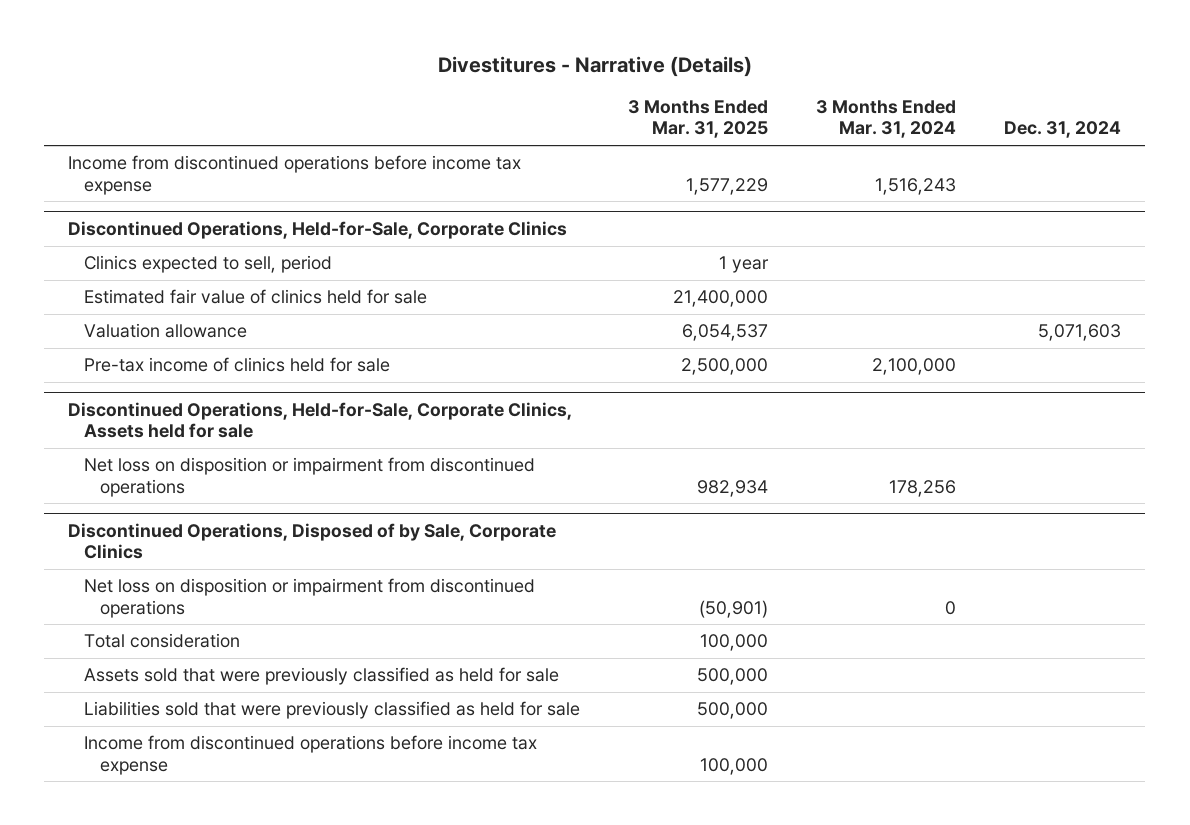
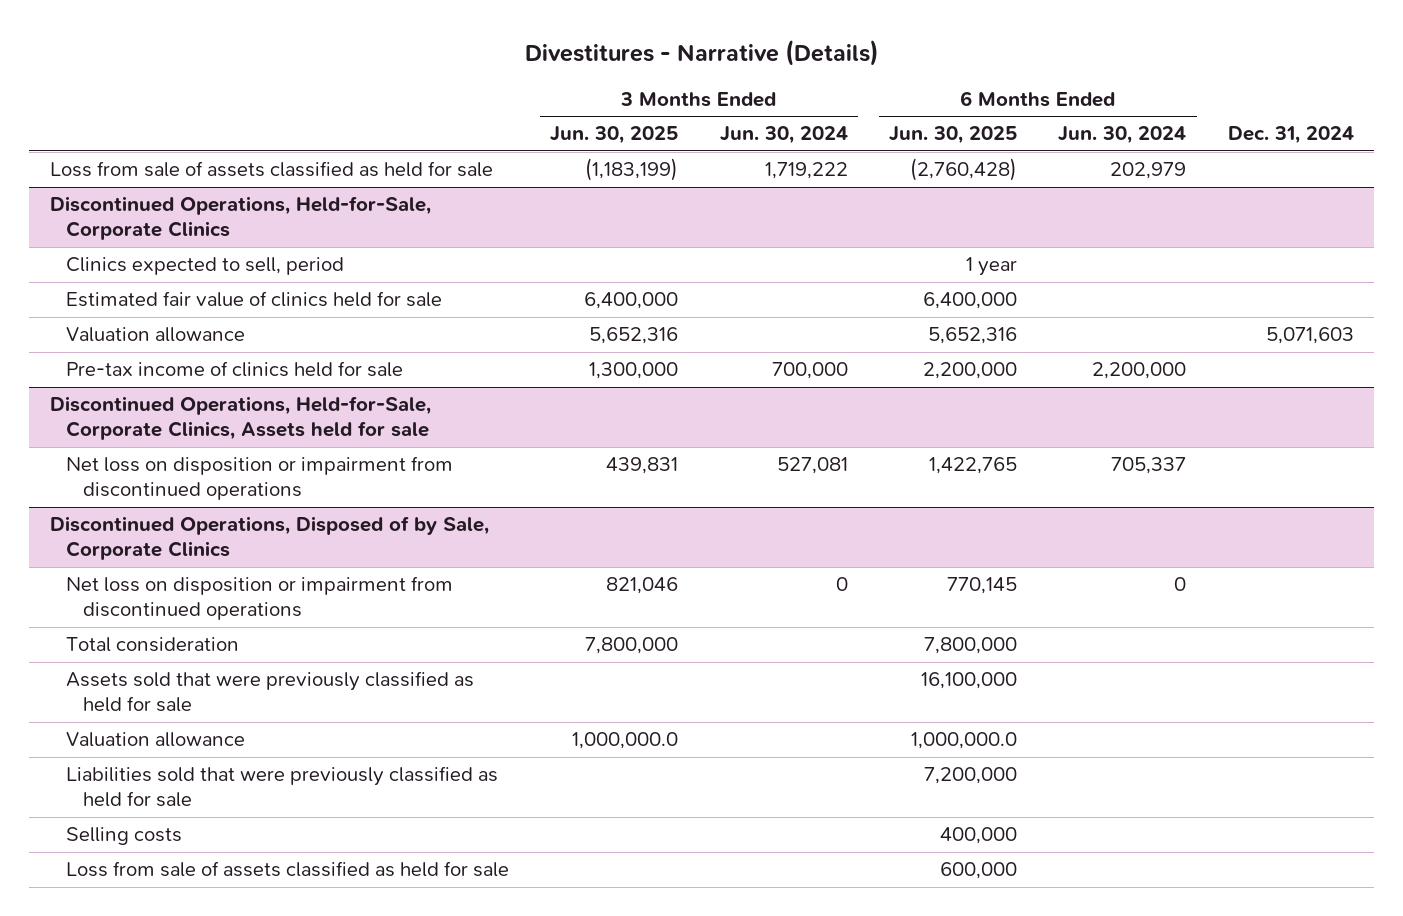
- | 3 Months Ended Mar. 31, 2025 | 3 Months Ended Mar. 31, 2024 | Dec. 31, 2024
+ | 3 Months Ended Jun. 30, 2025 | 3 Months Ended Jun. 30, 2024 | 6 Months Ended Jun. 30, 2025 | 6 Months Ended Jun. 30, 2024 | Dec. 31, 2024
- Income from discontinued operations before income tax expense | 1,577,229 | 1,516,243 |
+ Loss from sale of assets classified as held for sale | (1,183,199) | 1,719,222 | (2,760,428) | 202,979 |
@ Discontinued Operations, Disposed of by Sale, Corporate Clinics
+ Valuation allowance | 1,000,000.0 | | 1,000,000.0 | |
- Income from discontinued operations before income tax expense | 100,000 | |
+ Selling costs | | | 400,000 | |
+ Loss from sale of assets classified as held for sale | | | 600,000 | |

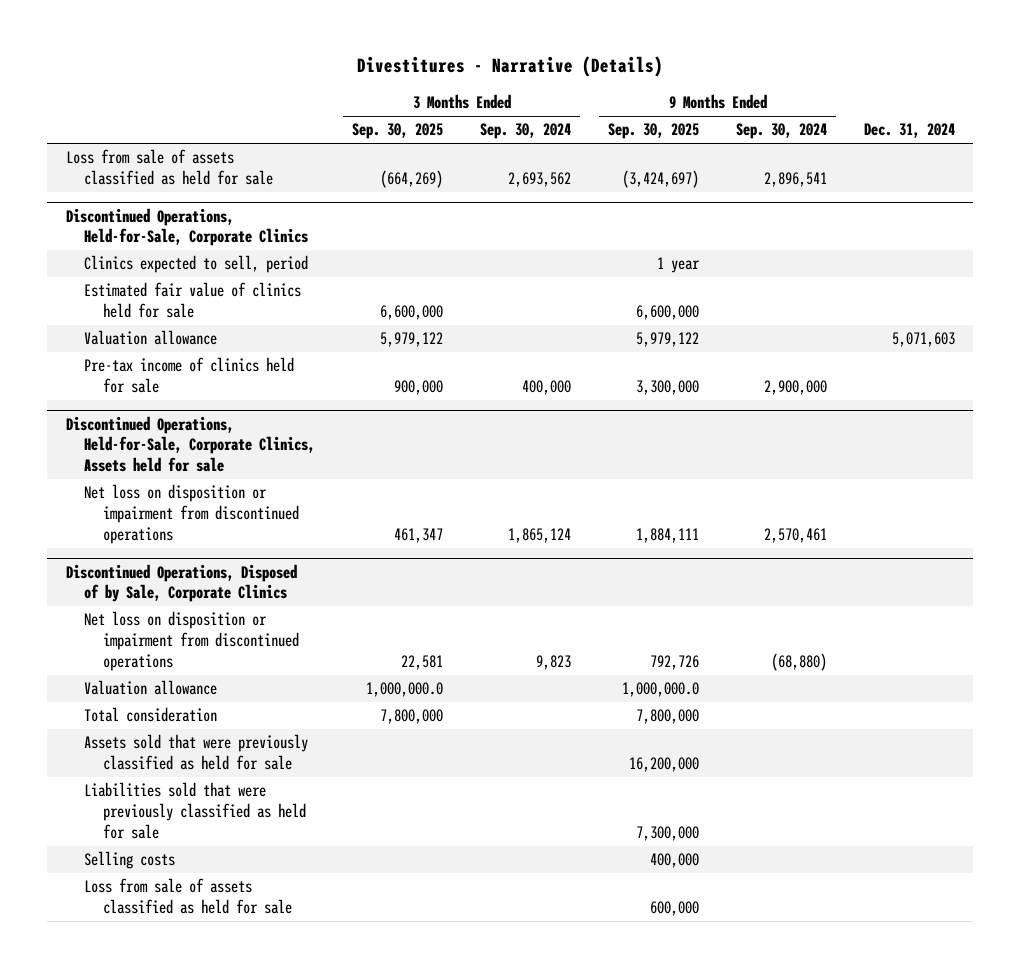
- | 3 Months Ended Jun. 30, 2025 | 3 Months Ended Jun. 30, 2024 | 6 Months Ended Jun. 30, 2025 | 6 Months Ended Jun. 30, 2024 | Dec. 31, 2024
+ | 3 Months Ended Sep. 30, 2025 | 3 Months Ended Sep. 30, 2024 | 9 Months Ended Sep. 30, 2025 | 9 Months Ended Sep. 30, 2024 | Dec. 31, 2024
@ Discontinued Operations, Disposed of by Sale, Corporate Clinics
moved up: Valuation allowance | 1,000,000.0 | | 1,000,000.0 | |

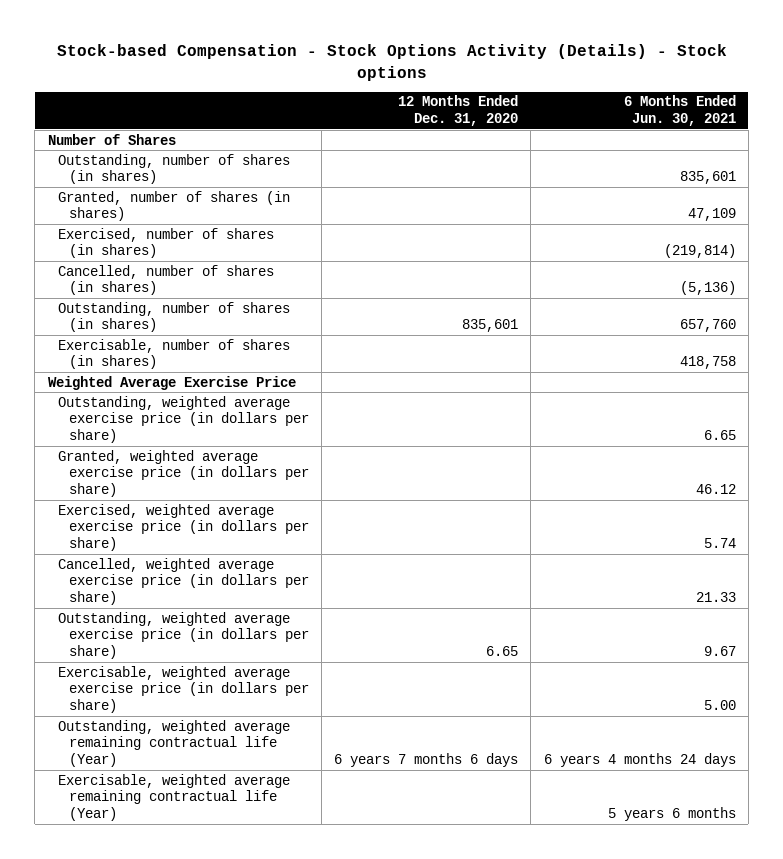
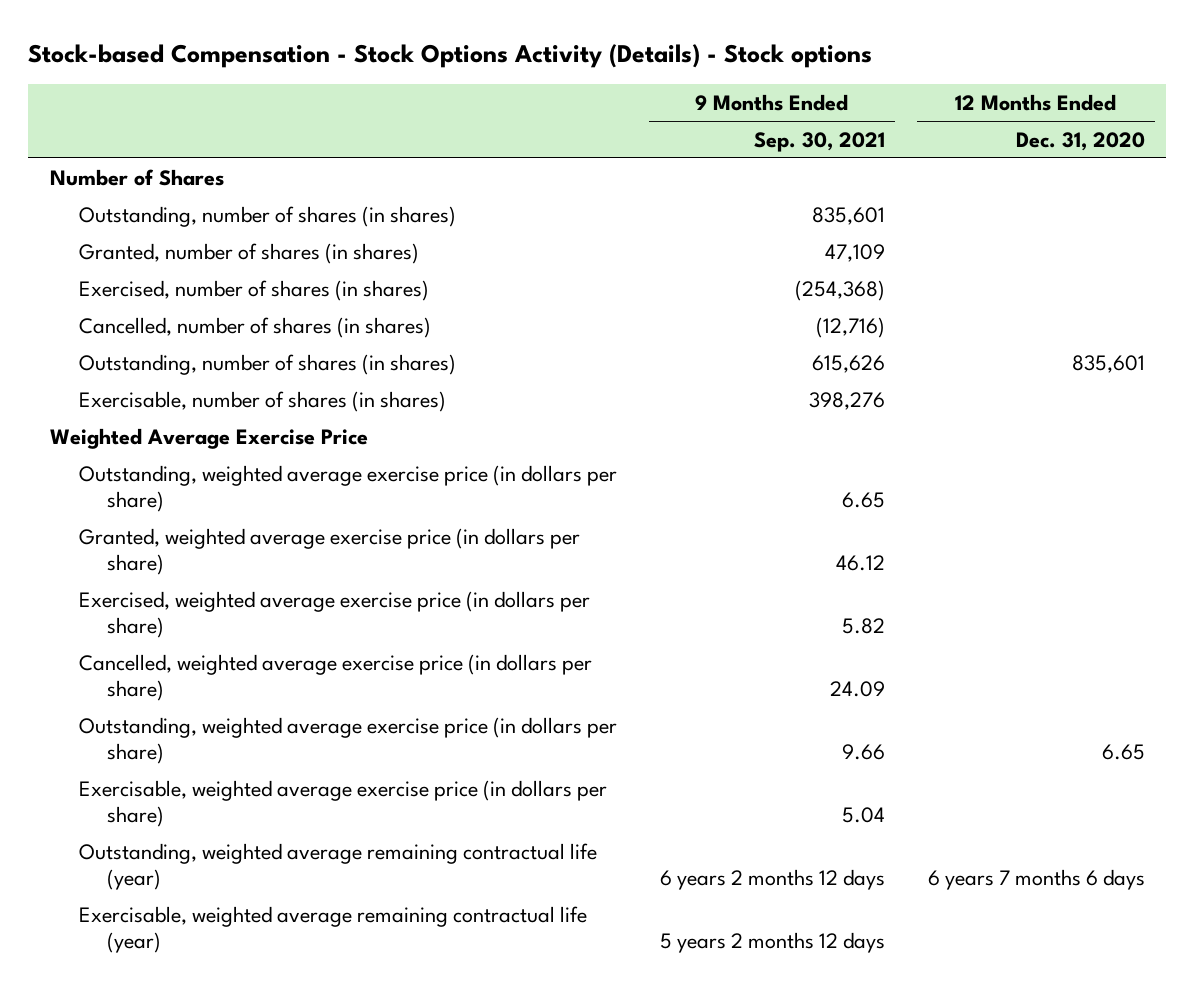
- | 12 Months Ended Dec. 31, 2020 | 6 Months Ended Jun. 30, 2021
+ | 9 Months Ended Sep. 30, 2021 | 12 Months Ended Dec. 31, 2020
- Outstanding, weighted average remaining contractual life (Year) | 6 years 7 months 6 days | 6 years 4 months 24 days
- Exercisable, weighted average remaining contractual life (Year) | | 5 years 6 months
+ Outstanding, weighted average remaining contractual life (year) | 6 years 2 months 12 days | 6 years 7 months 6 days
+ Exercisable, weighted average remaining contractual life (year) | 5 years 2 months 12 days |

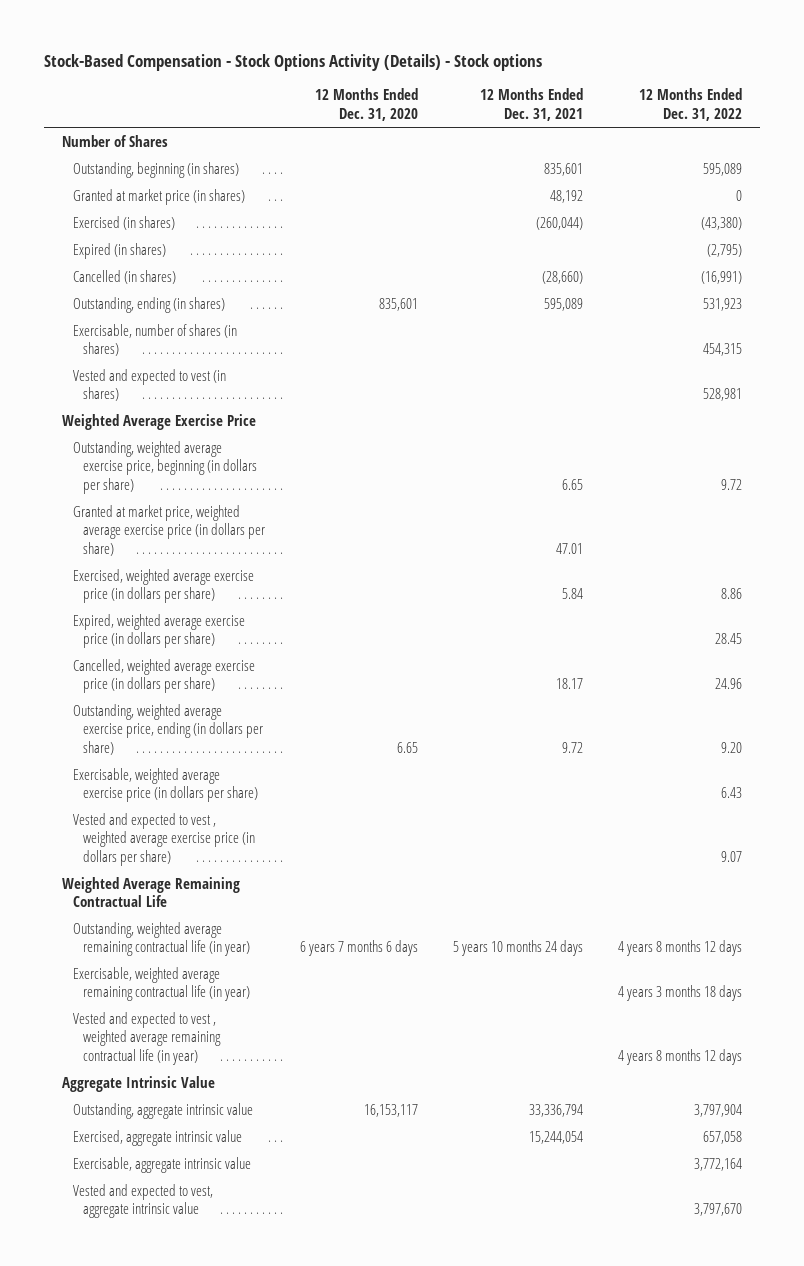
- Stock-based Compensation - Stock Options Activity (Details) - Stock options
+ Stock-Based Compensation - Stock Options Activity (Details) - Stock options
- | 9 Months Ended Sep. 30, 2021 | 12 Months Ended Dec. 31, 2020
+ | 12 Months Ended Dec. 31, 2020 | 12 Months Ended Dec. 31, 2021 | 12 Months Ended Dec. 31, 2022
- Outstanding, number of shares (in shares) | 835,601 |
- Granted, number of shares (in shares) | 47,109 |
- Exercised, number of shares (in shares) | (254,368) |
- Cancelled, number of shares (in shares) | (12,716) |
- Outstanding, number of shares (in shares) | 615,626 | 835,601
+ Outstanding, beginning (in shares) | | 835,601 | 595,089
+ Granted at market price (in shares) | | 48,192 | 0
+ Exercised (in shares) | | (260,044) | (43,380)
+ Expired (in shares) | | | (2,795)
+ Cancelled (in shares) | | (28,660) | (16,991)
+ Outstanding, ending (in shares) | 835,601 | 595,089 | 531,923
+ Vested and expected to vest (in shares) | | | 528,981
- Outstanding, weighted average exercise price (in dollars per share) | 6.65 |
- Granted, weighted average exercise price (in dollars per share) | 46.12 |
+ Outstanding, weighted average exercise price, beginning (in dollars per share) | | 6.65 | 9.72
+ Granted at market price, weighted average exercise price (in dollars per share) | | 47.01 |
+ Expired, weighted average exercise price (in dollars per share) | | | 28.45
- Outstanding, weighted average exercise price (in dollars per share) | 9.66 | 6.65
+ Outstanding, weighted average exercise price, ending (in dollars per share) | 6.65 | 9.72 | 9.20
- Outstanding, weighted average remaining contractual life (year) | 6 years 2 months 12 days | 6 years 7 months 6 days
- Exercisable, weighted average remaining contractual life (year) | 5 years 2 months 12 days |
+ Vested and expected to vest , weighted average exercise price (in dollars per share) | | | 9.07
+ Weighted Average Remaining Contractual Life
+ Outstanding, weighted average remaining contractual life (in year) | 6 years 7 months 6 days | 5 years 10 months 24 days | 4 years 8 months 12 days
+ Exercisable, weighted average remaining contractual life (in year) | | | 4 years 3 months 18 days
+ Vested and expected to vest , weighted average remaining contractual life (in year) | | | 4 years 8 months 12 days
+ Aggregate Intrinsic Value
+ Outstanding, aggregate intrinsic value | 16,153,117 | 33,336,794 | 3,797,904
+ Exercised, aggregate intrinsic value | | 15,244,054 | 657,058
+ Exercisable, aggregate intrinsic value | | | 3,772,164
+ Vested and expected to vest, aggregate intrinsic value | | | 3,797,670

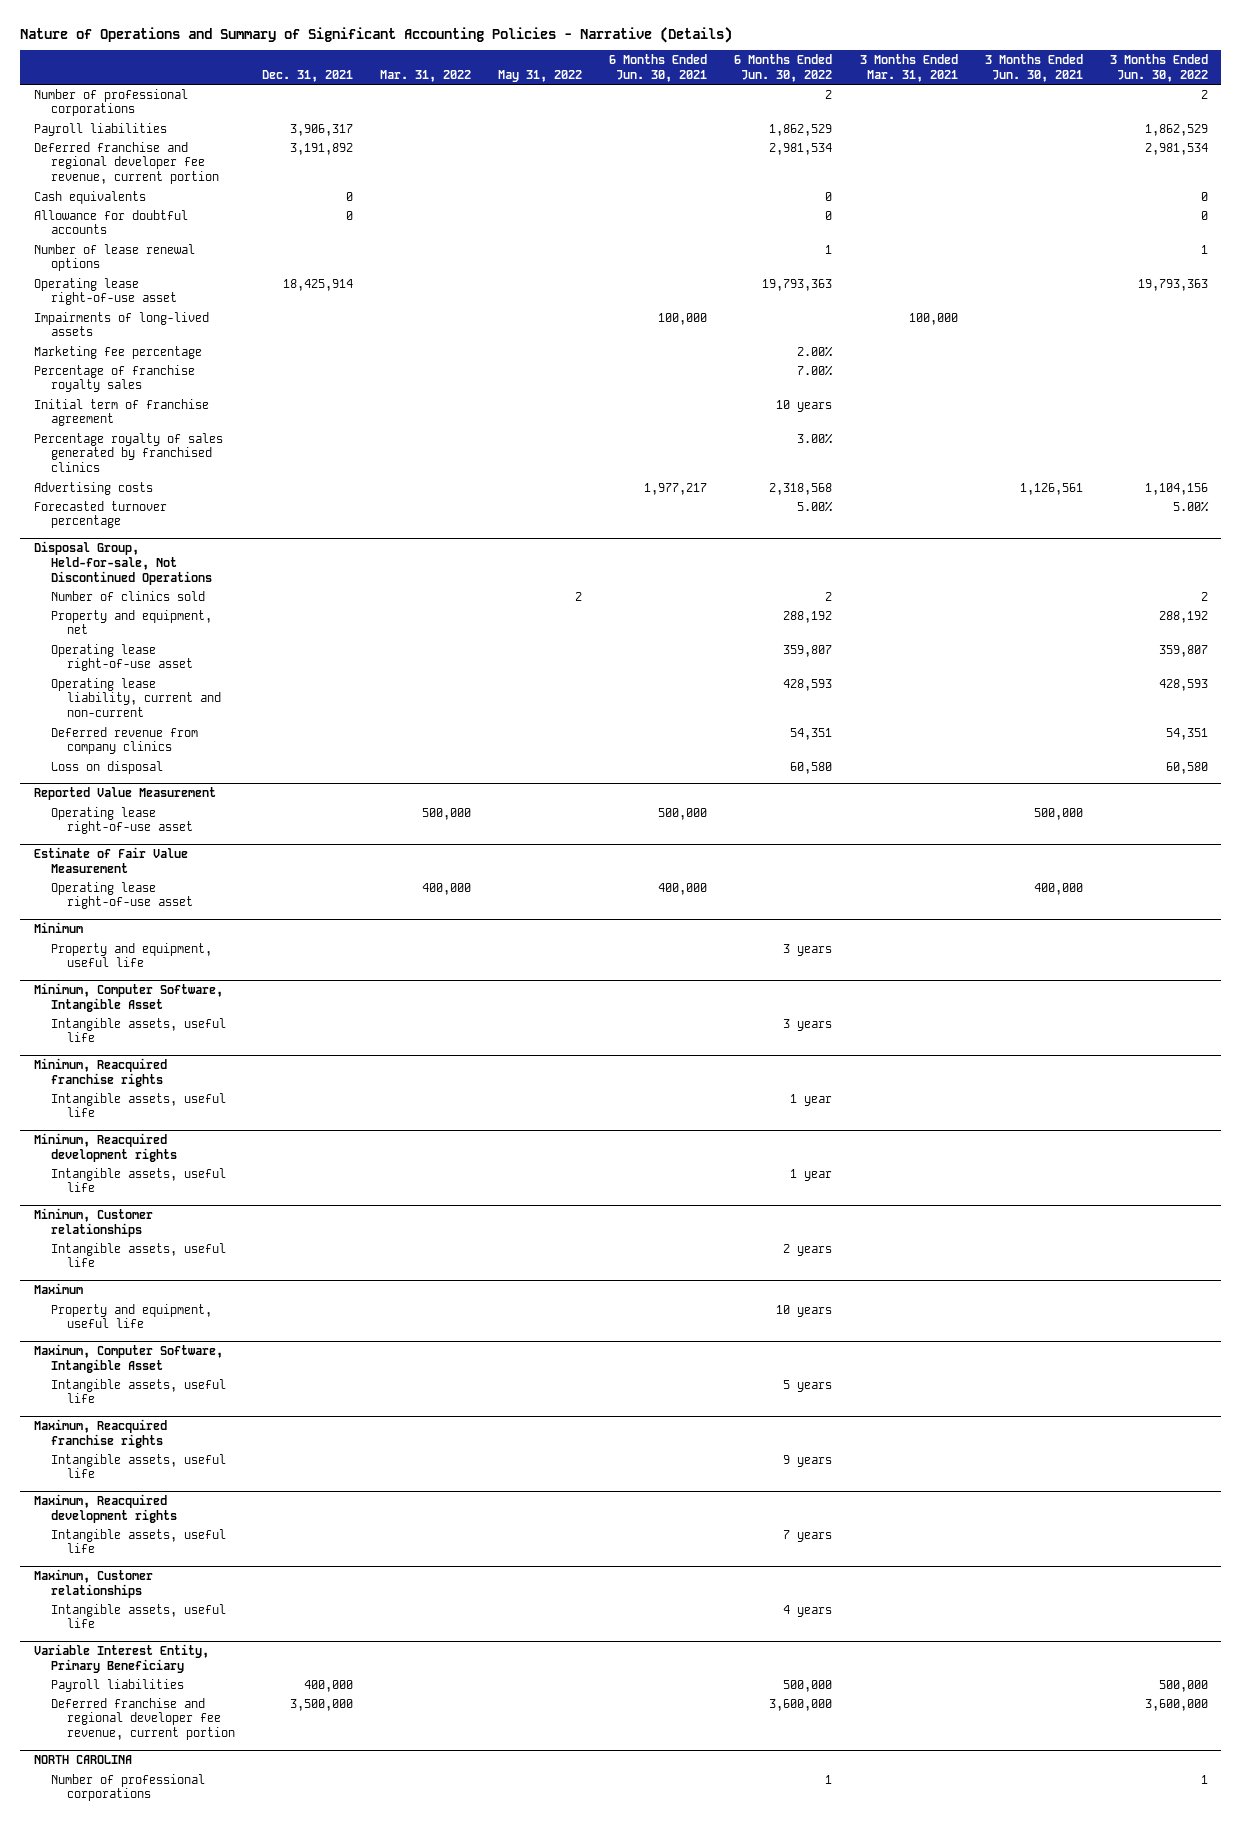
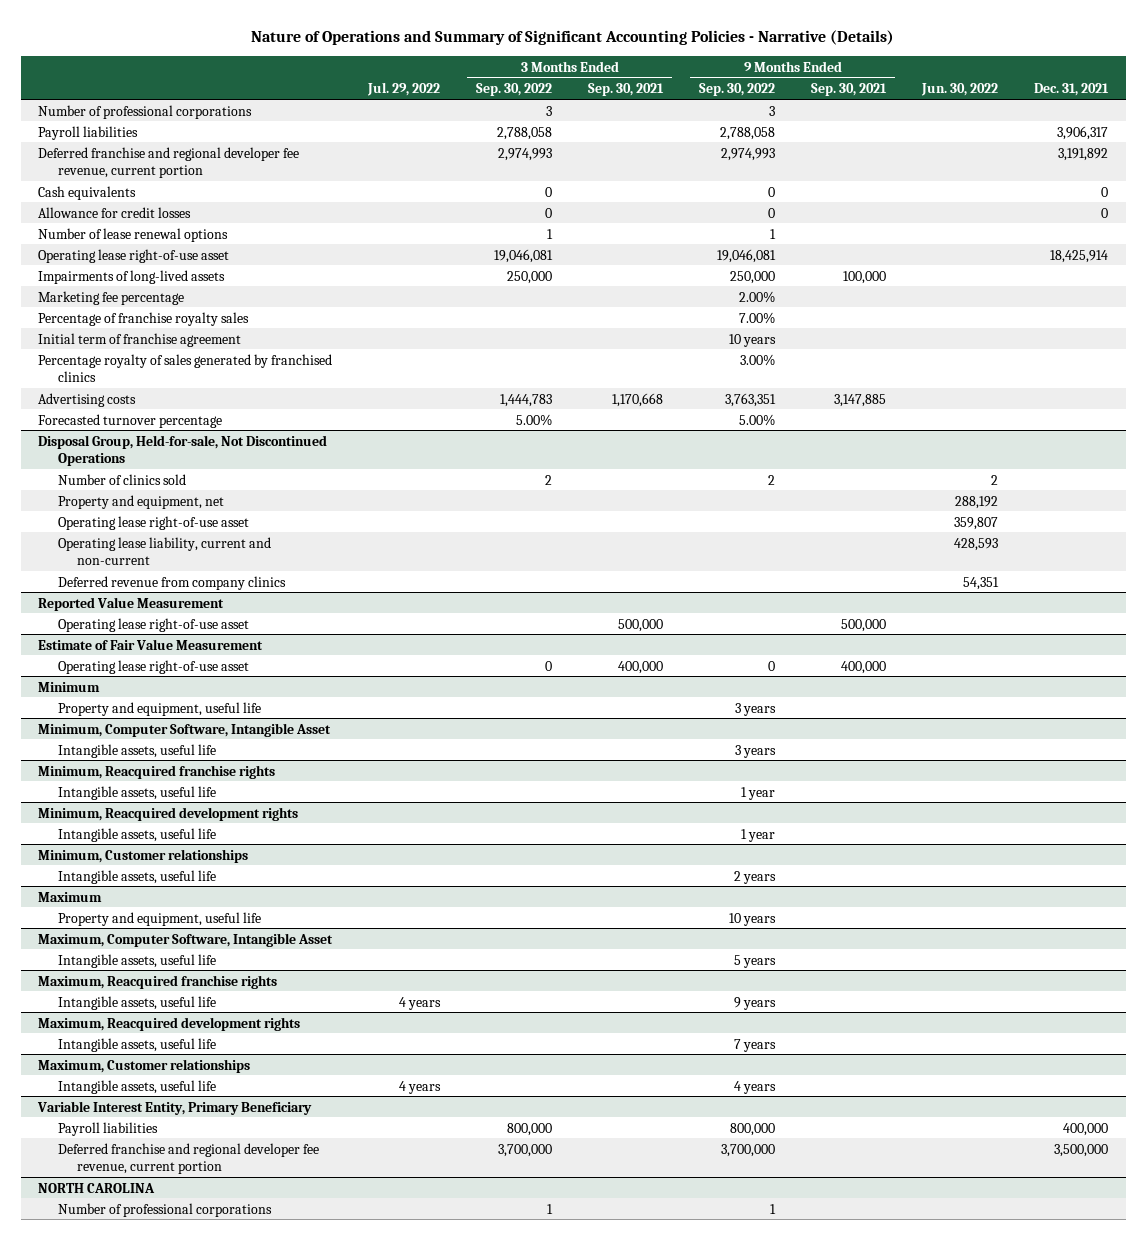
- | Dec. 31, 2021 | Mar. 31, 2022 | May 31, 2022 | 6 Months Ended Jun. 30, 2021 | 6 Months Ended Jun. 30, 2022 | 3 Months Ended Mar. 31, 2021 | 3 Months Ended Jun. 30, 2021 | 3 Months Ended Jun. 30, 2022
+ | Jul. 29, 2022 | 3 Months Ended Sep. 30, 2022 | 3 Months Ended Sep. 30, 2021 | 9 Months Ended Sep. 30, 2022 | 9 Months Ended Sep. 30, 2021 | Jun. 30, 2022 | Dec. 31, 2021
- Allowance for doubtful accounts | 0 | | | | 0 | | | 0
+ Allowance for credit losses | | 0 | | 0 | | | 0
@ Disposal Group, Held-for-sale, Not Discontinued Operations
- Loss on disposal | | | | | 60,580 | | | 60,580

